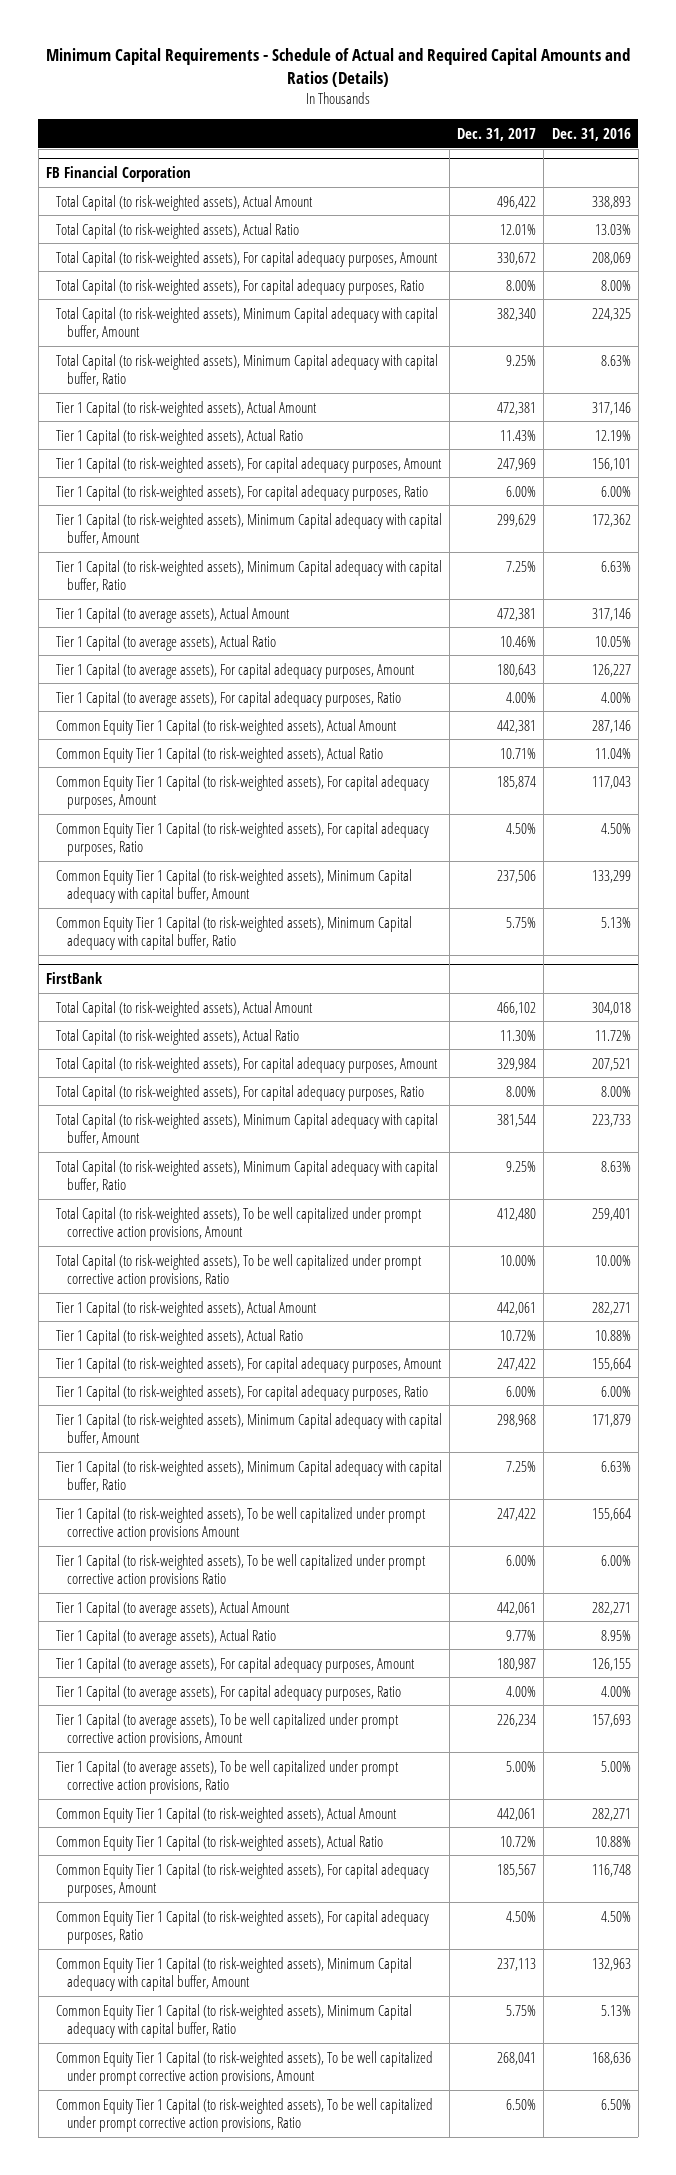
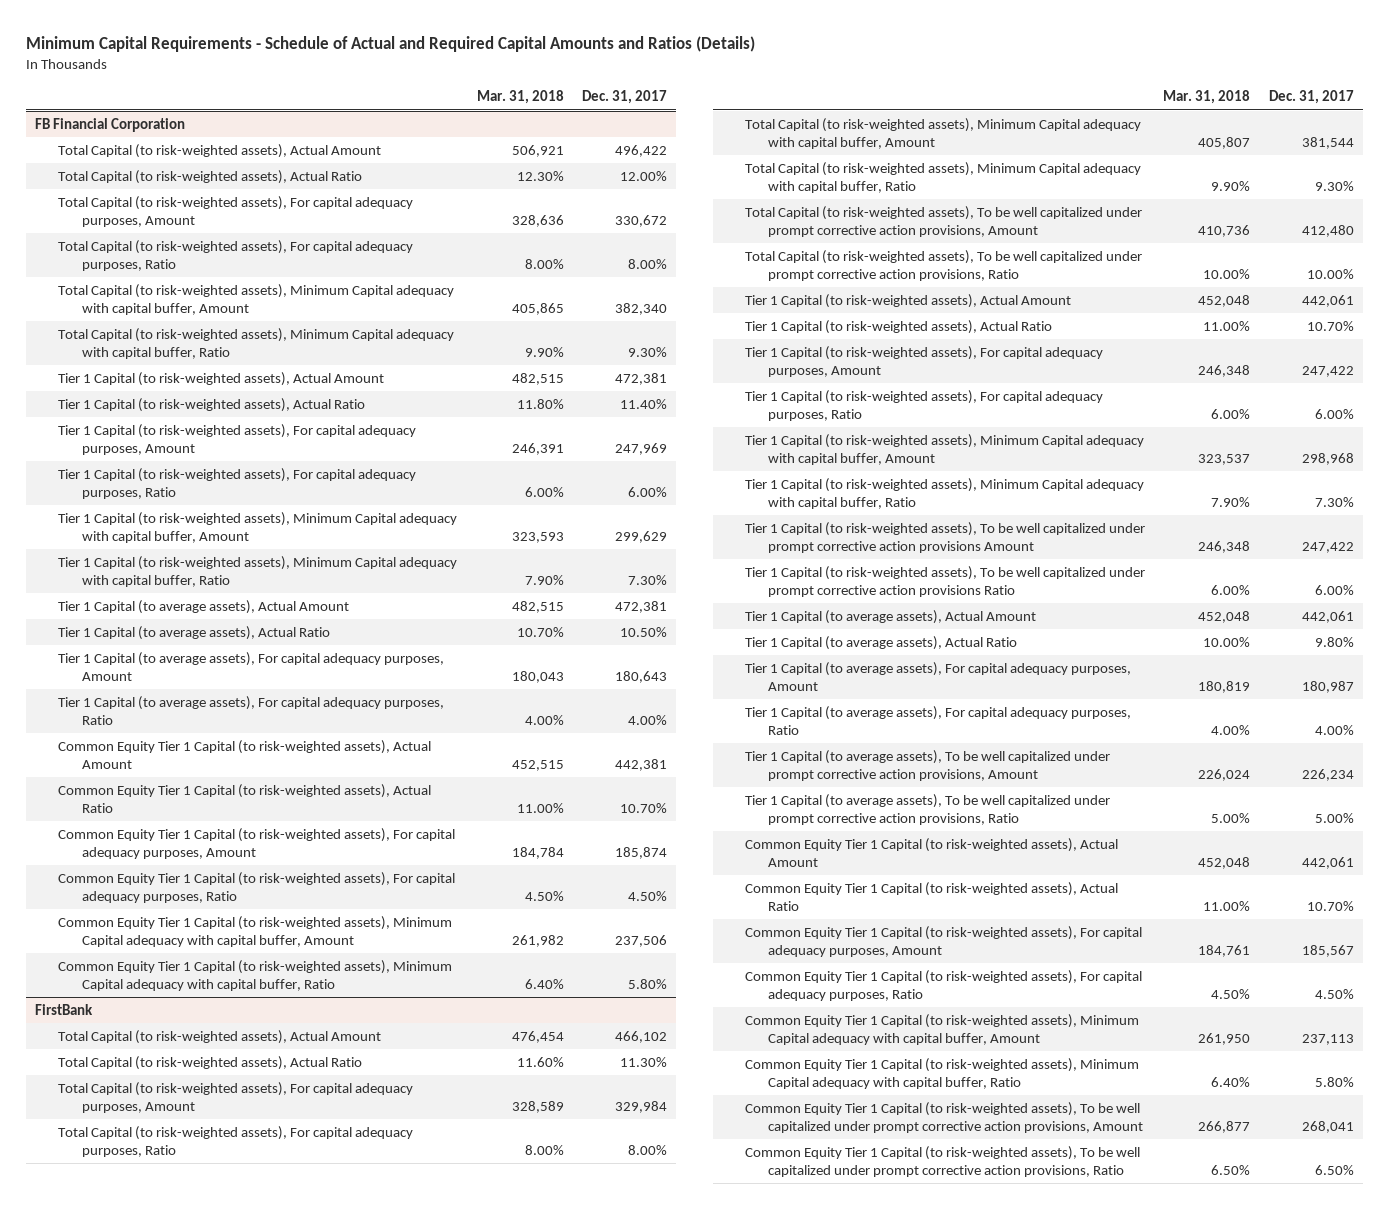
- | Dec. 31, 2017 | Dec. 31, 2016
+ | Mar. 31, 2018 | Dec. 31, 2017
@ FB Financial Corporation
- Total Capital (to risk-weighted assets), Actual Ratio | 12.01% | 13.03%
+ Total Capital (to risk-weighted assets), Actual Ratio | 12.30% | 12.00%
- Total Capital (to risk-weighted assets), Minimum Capital adequacy with capital buffer, Ratio | 9.25% | 8.63%
+ Total Capital (to risk-weighted assets), Minimum Capital adequacy with capital buffer, Ratio | 9.90% | 9.30%
- Tier 1 Capital (to risk-weighted assets), Actual Ratio | 11.43% | 12.19%
+ Tier 1 Capital (to risk-weighted assets), Actual Ratio | 11.80% | 11.40%
- Tier 1 Capital (to risk-weighted assets), Minimum Capital adequacy with capital buffer, Ratio | 7.25% | 6.63%
+ Tier 1 Capital (to risk-weighted assets), Minimum Capital adequacy with capital buffer, Ratio | 7.90% | 7.30%
- Tier 1 Capital (to average assets), Actual Ratio | 10.46% | 10.05%
+ Tier 1 Capital (to average assets), Actual Ratio | 10.70% | 10.50%
- Common Equity Tier 1 Capital (to risk-weighted assets), Actual Ratio | 10.71% | 11.04%
+ Common Equity Tier 1 Capital (to risk-weighted assets), Actual Ratio | 11.00% | 10.70%
- Common Equity Tier 1 Capital (to risk-weighted assets), Minimum Capital adequacy with capital buffer, Ratio | 5.75% | 5.13%
+ Common Equity Tier 1 Capital (to risk-weighted assets), Minimum Capital adequacy with capital buffer, Ratio | 6.40% | 5.80%
@ FirstBank
- Total Capital (to risk-weighted assets), Minimum Capital adequacy with capital buffer, Ratio | 9.25% | 8.63%
+ Total Capital (to risk-weighted assets), Minimum Capital adequacy with capital buffer, Ratio | 9.90% | 9.30%
- Tier 1 Capital (to risk-weighted assets), Actual Ratio | 10.72% | 10.88%
+ Tier 1 Capital (to risk-weighted assets), Actual Ratio | 11.00% | 10.70%
- Tier 1 Capital (to risk-weighted assets), Minimum Capital adequacy with capital buffer, Ratio | 7.25% | 6.63%
+ Tier 1 Capital (to risk-weighted assets), Minimum Capital adequacy with capital buffer, Ratio | 7.90% | 7.30%
- Tier 1 Capital (to average assets), Actual Ratio | 9.77% | 8.95%
+ Tier 1 Capital (to average assets), Actual Ratio | 10.00% | 9.80%
- Common Equity Tier 1 Capital (to risk-weighted assets), Actual Ratio | 10.72% | 10.88%
+ Common Equity Tier 1 Capital (to risk-weighted assets), Actual Ratio | 11.00% | 10.70%
- Common Equity Tier 1 Capital (to risk-weighted assets), Minimum Capital adequacy with capital buffer, Ratio | 5.75% | 5.13%
+ Common Equity Tier 1 Capital (to risk-weighted assets), Minimum Capital adequacy with capital buffer, Ratio | 6.40% | 5.80%

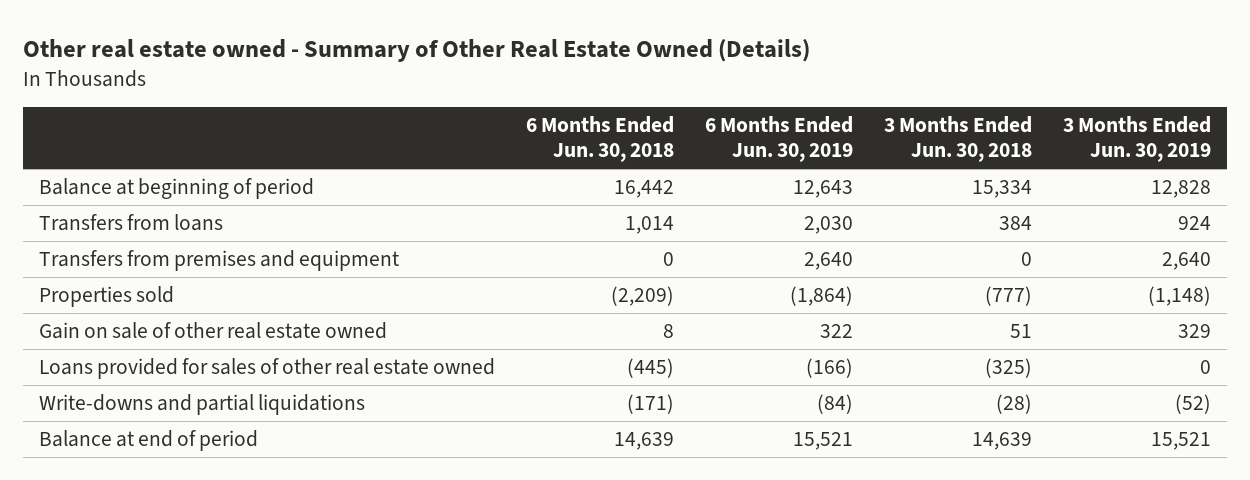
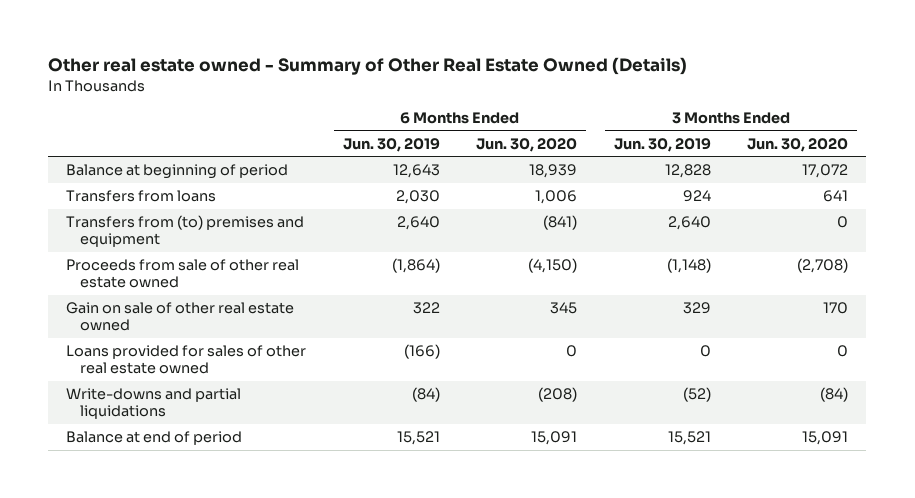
- | 6 Months Ended Jun. 30, 2018 | 6 Months Ended Jun. 30, 2019 | 3 Months Ended Jun. 30, 2018 | 3 Months Ended Jun. 30, 2019
+ | 6 Months Ended Jun. 30, 2019 | 6 Months Ended Jun. 30, 2020 | 3 Months Ended Jun. 30, 2019 | 3 Months Ended Jun. 30, 2020
- Transfers from premises and equipment | 0 | 2,640 | 0 | 2,640
- Properties sold | (2,209) | (1,864) | (777) | (1,148)
+ Transfers from (to) premises and equipment | 2,640 | (841) | 2,640 | 0
+ Proceeds from sale of other real estate owned | (1,864) | (4,150) | (1,148) | (2,708)

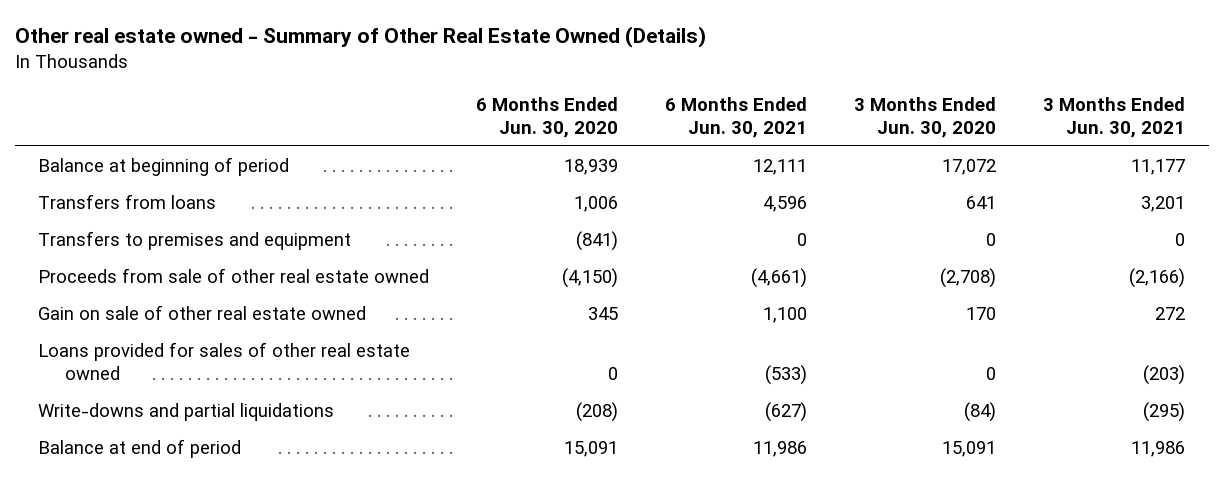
- | 6 Months Ended Jun. 30, 2019 | 6 Months Ended Jun. 30, 2020 | 3 Months Ended Jun. 30, 2019 | 3 Months Ended Jun. 30, 2020
+ | 6 Months Ended Jun. 30, 2020 | 6 Months Ended Jun. 30, 2021 | 3 Months Ended Jun. 30, 2020 | 3 Months Ended Jun. 30, 2021
- Transfers from (to) premises and equipment | 2,640 | (841) | 2,640 | 0
+ Transfers to premises and equipment | (841) | 0 | 0 | 0

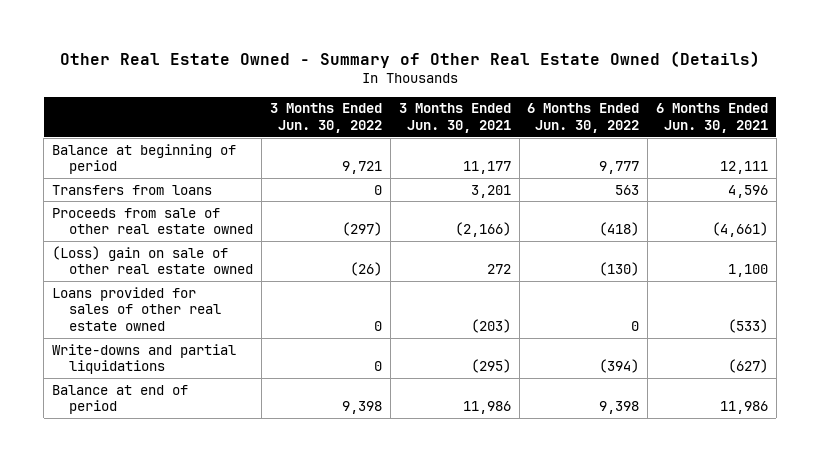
- Other real estate owned - Summary of Other Real Estate Owned (Details)
+ Other Real Estate Owned - Summary of Other Real Estate Owned (Details)
- | 6 Months Ended Jun. 30, 2020 | 6 Months Ended Jun. 30, 2021 | 3 Months Ended Jun. 30, 2020 | 3 Months Ended Jun. 30, 2021
+ | 3 Months Ended Jun. 30, 2022 | 3 Months Ended Jun. 30, 2021 | 6 Months Ended Jun. 30, 2022 | 6 Months Ended Jun. 30, 2021
- Transfers to premises and equipment | (841) | 0 | 0 | 0
- Gain on sale of other real estate owned | 345 | 1,100 | 170 | 272
+ (Loss) gain on sale of other real estate owned | (26) | 272 | (130) | 1,100

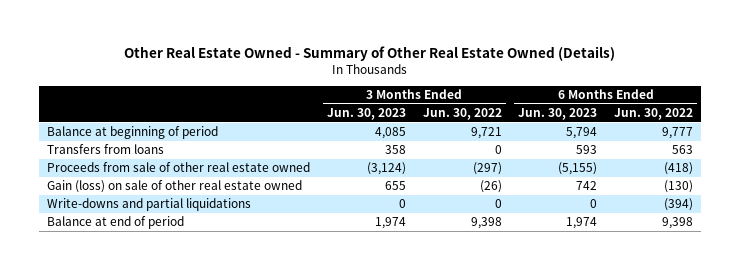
- | 3 Months Ended Jun. 30, 2022 | 3 Months Ended Jun. 30, 2021 | 6 Months Ended Jun. 30, 2022 | 6 Months Ended Jun. 30, 2021
+ | 3 Months Ended Jun. 30, 2023 | 3 Months Ended Jun. 30, 2022 | 6 Months Ended Jun. 30, 2023 | 6 Months Ended Jun. 30, 2022
- (Loss) gain on sale of other real estate owned | (26) | 272 | (130) | 1,100
- Loans provided for sales of other real estate owned | 0 | (203) | 0 | (533)
+ Gain (loss) on sale of other real estate owned | 655 | (26) | 742 | (130)

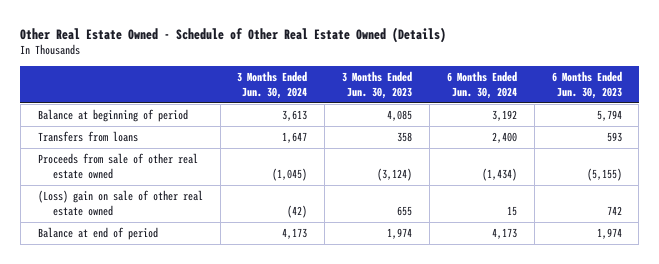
- Other Real Estate Owned - Summary of Other Real Estate Owned (Details)
+ Other Real Estate Owned - Schedule of Other Real Estate Owned (Details)
- | 3 Months Ended Jun. 30, 2023 | 3 Months Ended Jun. 30, 2022 | 6 Months Ended Jun. 30, 2023 | 6 Months Ended Jun. 30, 2022
+ | 3 Months Ended Jun. 30, 2024 | 3 Months Ended Jun. 30, 2023 | 6 Months Ended Jun. 30, 2024 | 6 Months Ended Jun. 30, 2023
- Gain (loss) on sale of other real estate owned | 655 | (26) | 742 | (130)
- Write-downs and partial liquidations | 0 | 0 | 0 | (394)
+ (Loss) gain on sale of other real estate owned | (42) | 655 | 15 | 742

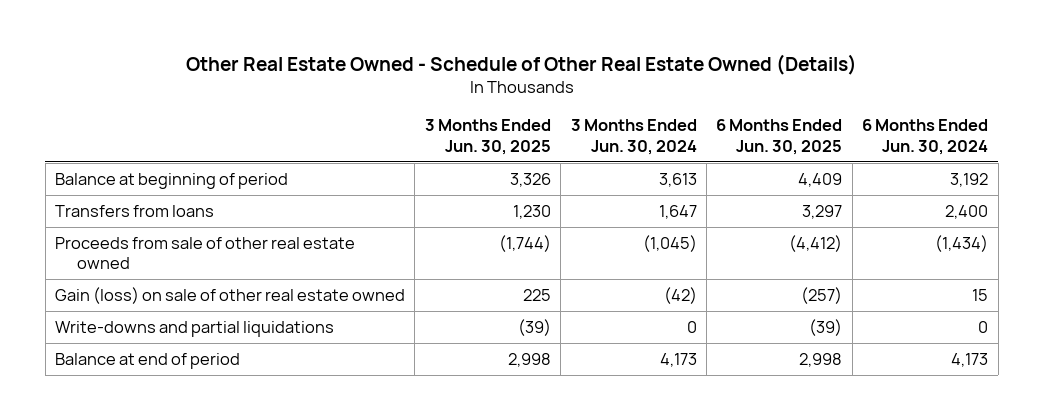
- | 3 Months Ended Jun. 30, 2024 | 3 Months Ended Jun. 30, 2023 | 6 Months Ended Jun. 30, 2024 | 6 Months Ended Jun. 30, 2023
+ | 3 Months Ended Jun. 30, 2025 | 3 Months Ended Jun. 30, 2024 | 6 Months Ended Jun. 30, 2025 | 6 Months Ended Jun. 30, 2024
- (Loss) gain on sale of other real estate owned | (42) | 655 | 15 | 742
+ Gain (loss) on sale of other real estate owned | 225 | (42) | (257) | 15
+ Write-downs and partial liquidations | (39) | 0 | (39) | 0

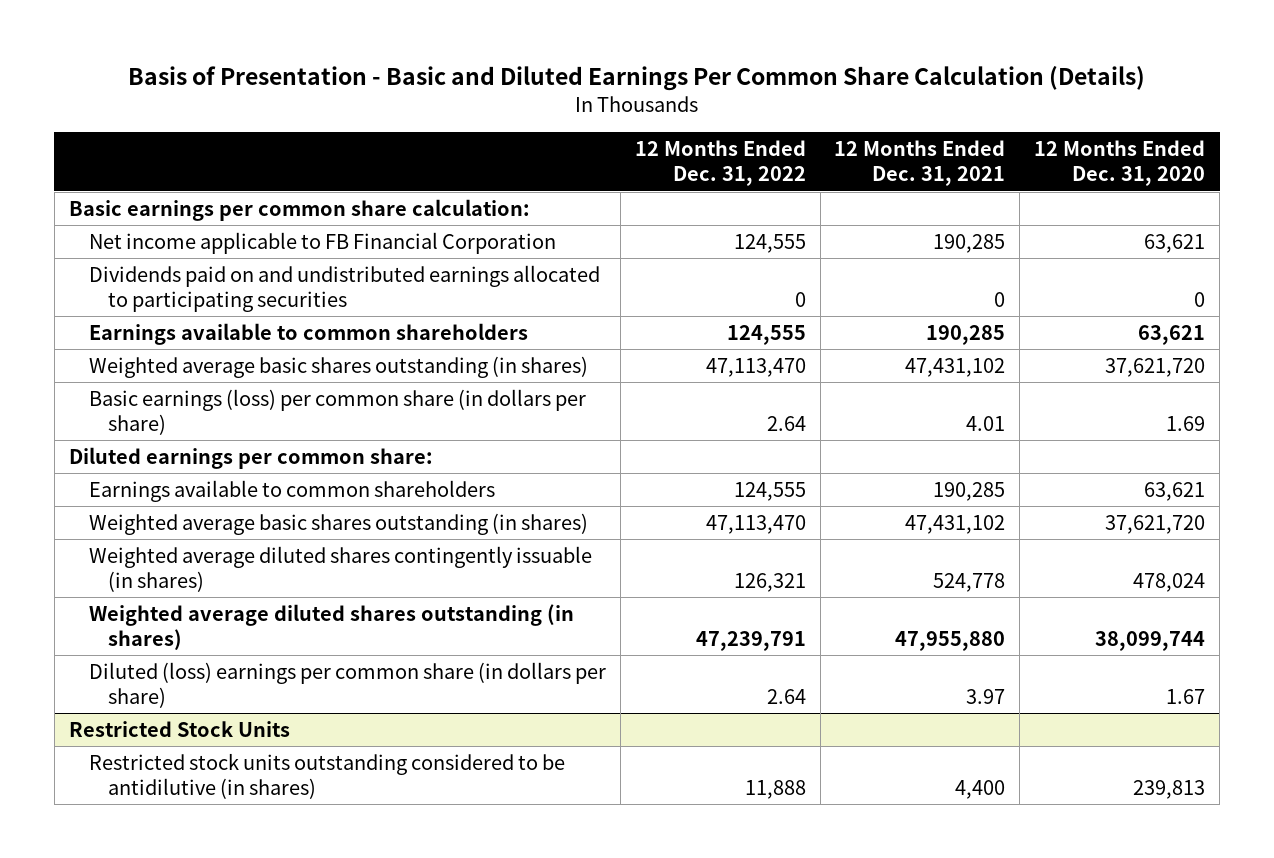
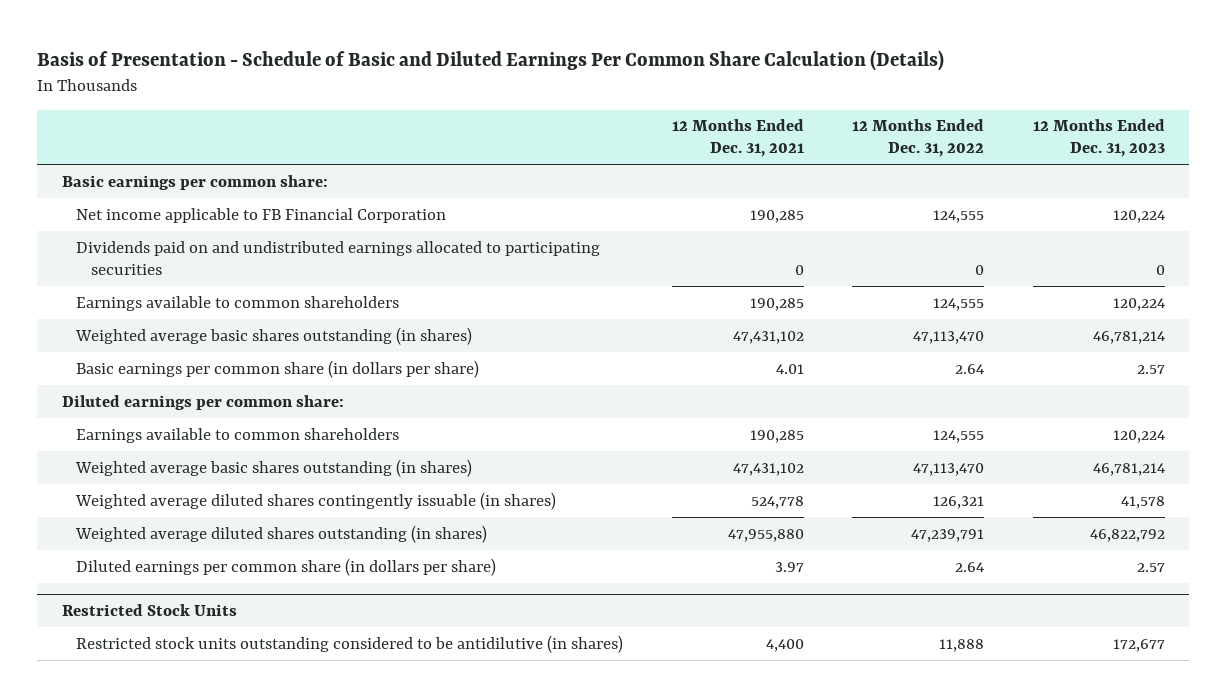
- Basis of Presentation - Basic and Diluted Earnings Per Common Share Calculation (Details)
+ Basis of Presentation - Schedule of Basic and Diluted Earnings Per Common Share Calculation (Details)
- | 12 Months Ended Dec. 31, 2022 | 12 Months Ended Dec. 31, 2021 | 12 Months Ended Dec. 31, 2020
+ | 12 Months Ended Dec. 31, 2021 | 12 Months Ended Dec. 31, 2022 | 12 Months Ended Dec. 31, 2023
- Basic earnings per common share calculation:
+ Basic earnings per common share:
- Basic earnings (loss) per common share (in dollars per share) | 2.64 | 4.01 | 1.69
+ Basic earnings per common share (in dollars per share) | 4.01 | 2.64 | 2.57
- Diluted (loss) earnings per common share (in dollars per share) | 2.64 | 3.97 | 1.67
+ Diluted earnings per common share (in dollars per share) | 3.97 | 2.64 | 2.57

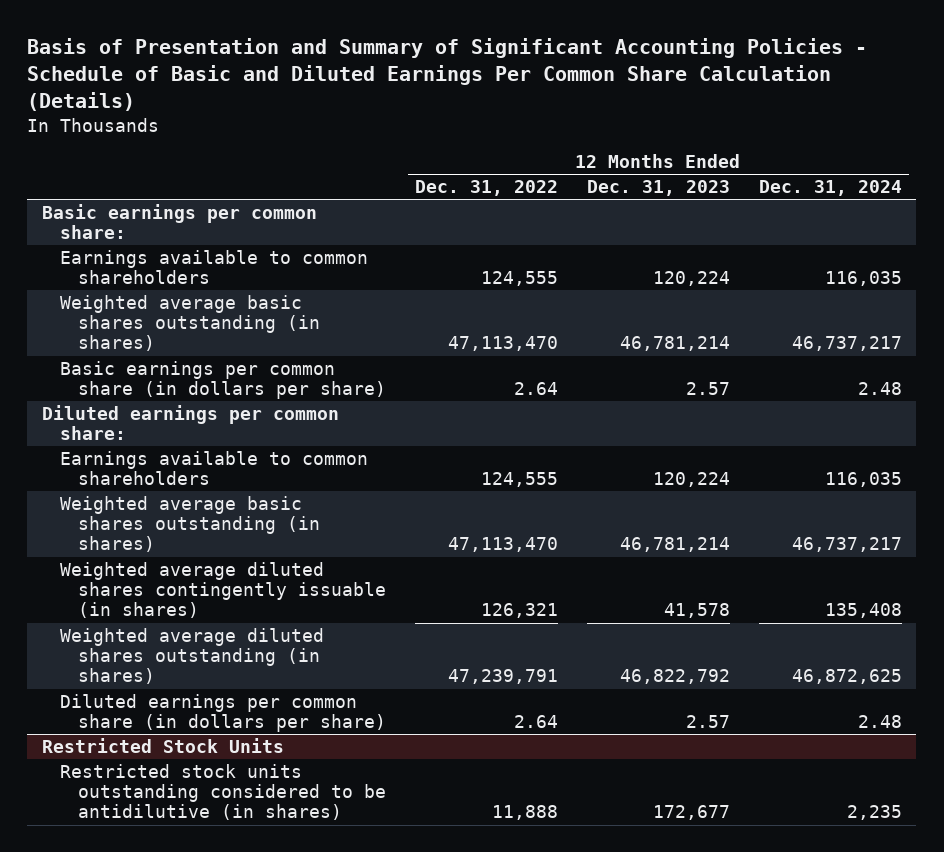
- Basis of Presentation - Schedule of Basic and Diluted Earnings Per Common Share Calculation (Details)
+ Basis of Presentation and Summary of Significant Accounting Policies - Schedule of Basic and Diluted Earnings Per Common Share Calculation (Details)
- | 12 Months Ended Dec. 31, 2021 | 12 Months Ended Dec. 31, 2022 | 12 Months Ended Dec. 31, 2023
+ | 12 Months Ended Dec. 31, 2022 | 12 Months Ended Dec. 31, 2023 | 12 Months Ended Dec. 31, 2024
- Net income applicable to FB Financial Corporation | 190,285 | 124,555 | 120,224
- Dividends paid on and undistributed earnings allocated to participating securities | 0 | 0 | 0

